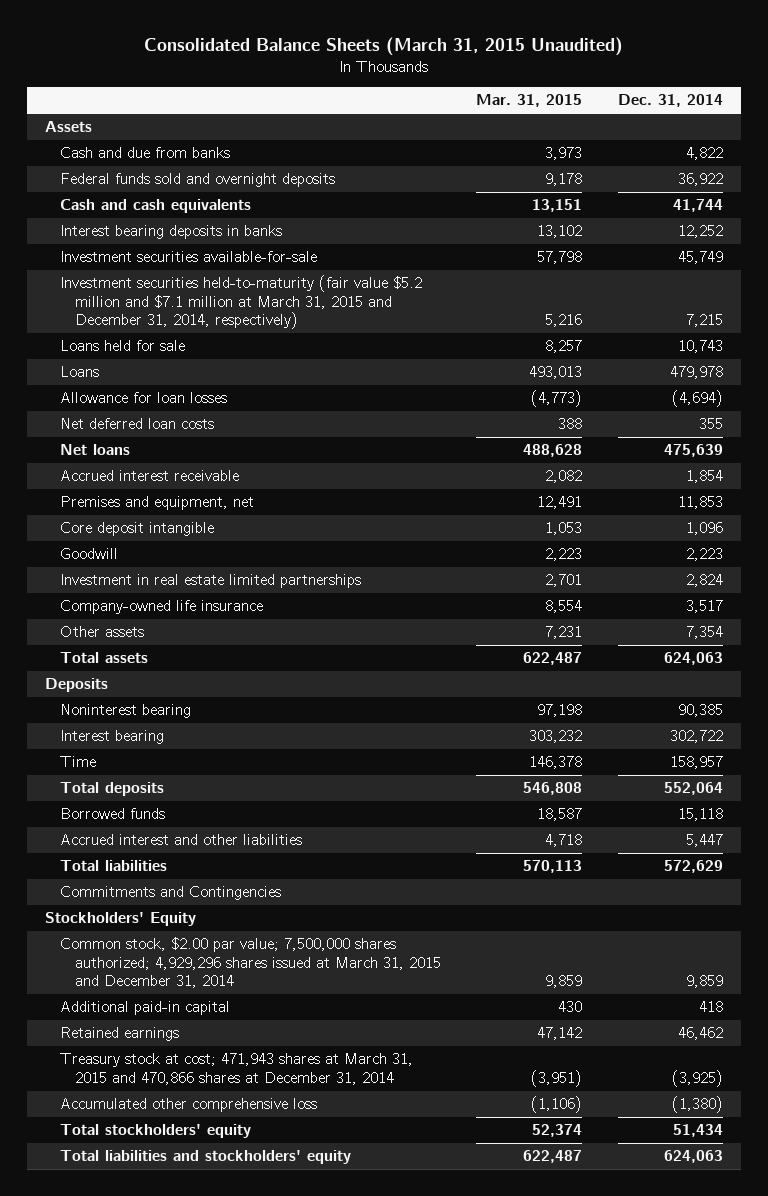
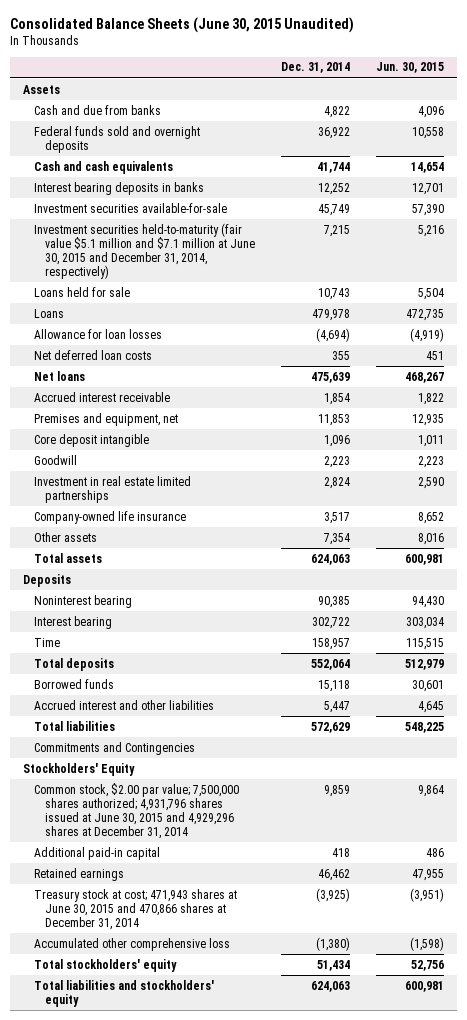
- Consolidated Balance Sheets (March 31, 2015 Unaudited)
+ Consolidated Balance Sheets (June 30, 2015 Unaudited)
- | Mar. 31, 2015 | Dec. 31, 2014
+ | Dec. 31, 2014 | Jun. 30, 2015
- Investment securities held-to-maturity (fair value $5.2 million and $7.1 million at March 31, 2015 and December 31, 2014, respectively) | 5,216 | 7,215
+ Investment securities held-to-maturity (fair value $5.1 million and $7.1 million at June 30, 2015 and December 31, 2014, respectively) | 7,215 | 5,216
- Common stock, $2.00 par value; 7,500,000 shares authorized; 4,929,296 shares issued at March 31, 2015 and December 31, 2014 | 9,859 | 9,859
+ Common stock, $2.00 par value; 7,500,000 shares authorized; 4,931,796 shares issued at June 30, 2015 and 4,929,296 shares at December 31, 2014 | 9,859 | 9,864
- Treasury stock at cost; 471,943 shares at March 31, 2015 and 470,866 shares at December 31, 2014 | (3,951) | (3,925)
+ Treasury stock at cost; 471,943 shares at June 30, 2015 and 470,866 shares at December 31, 2014 | (3,925) | (3,951)

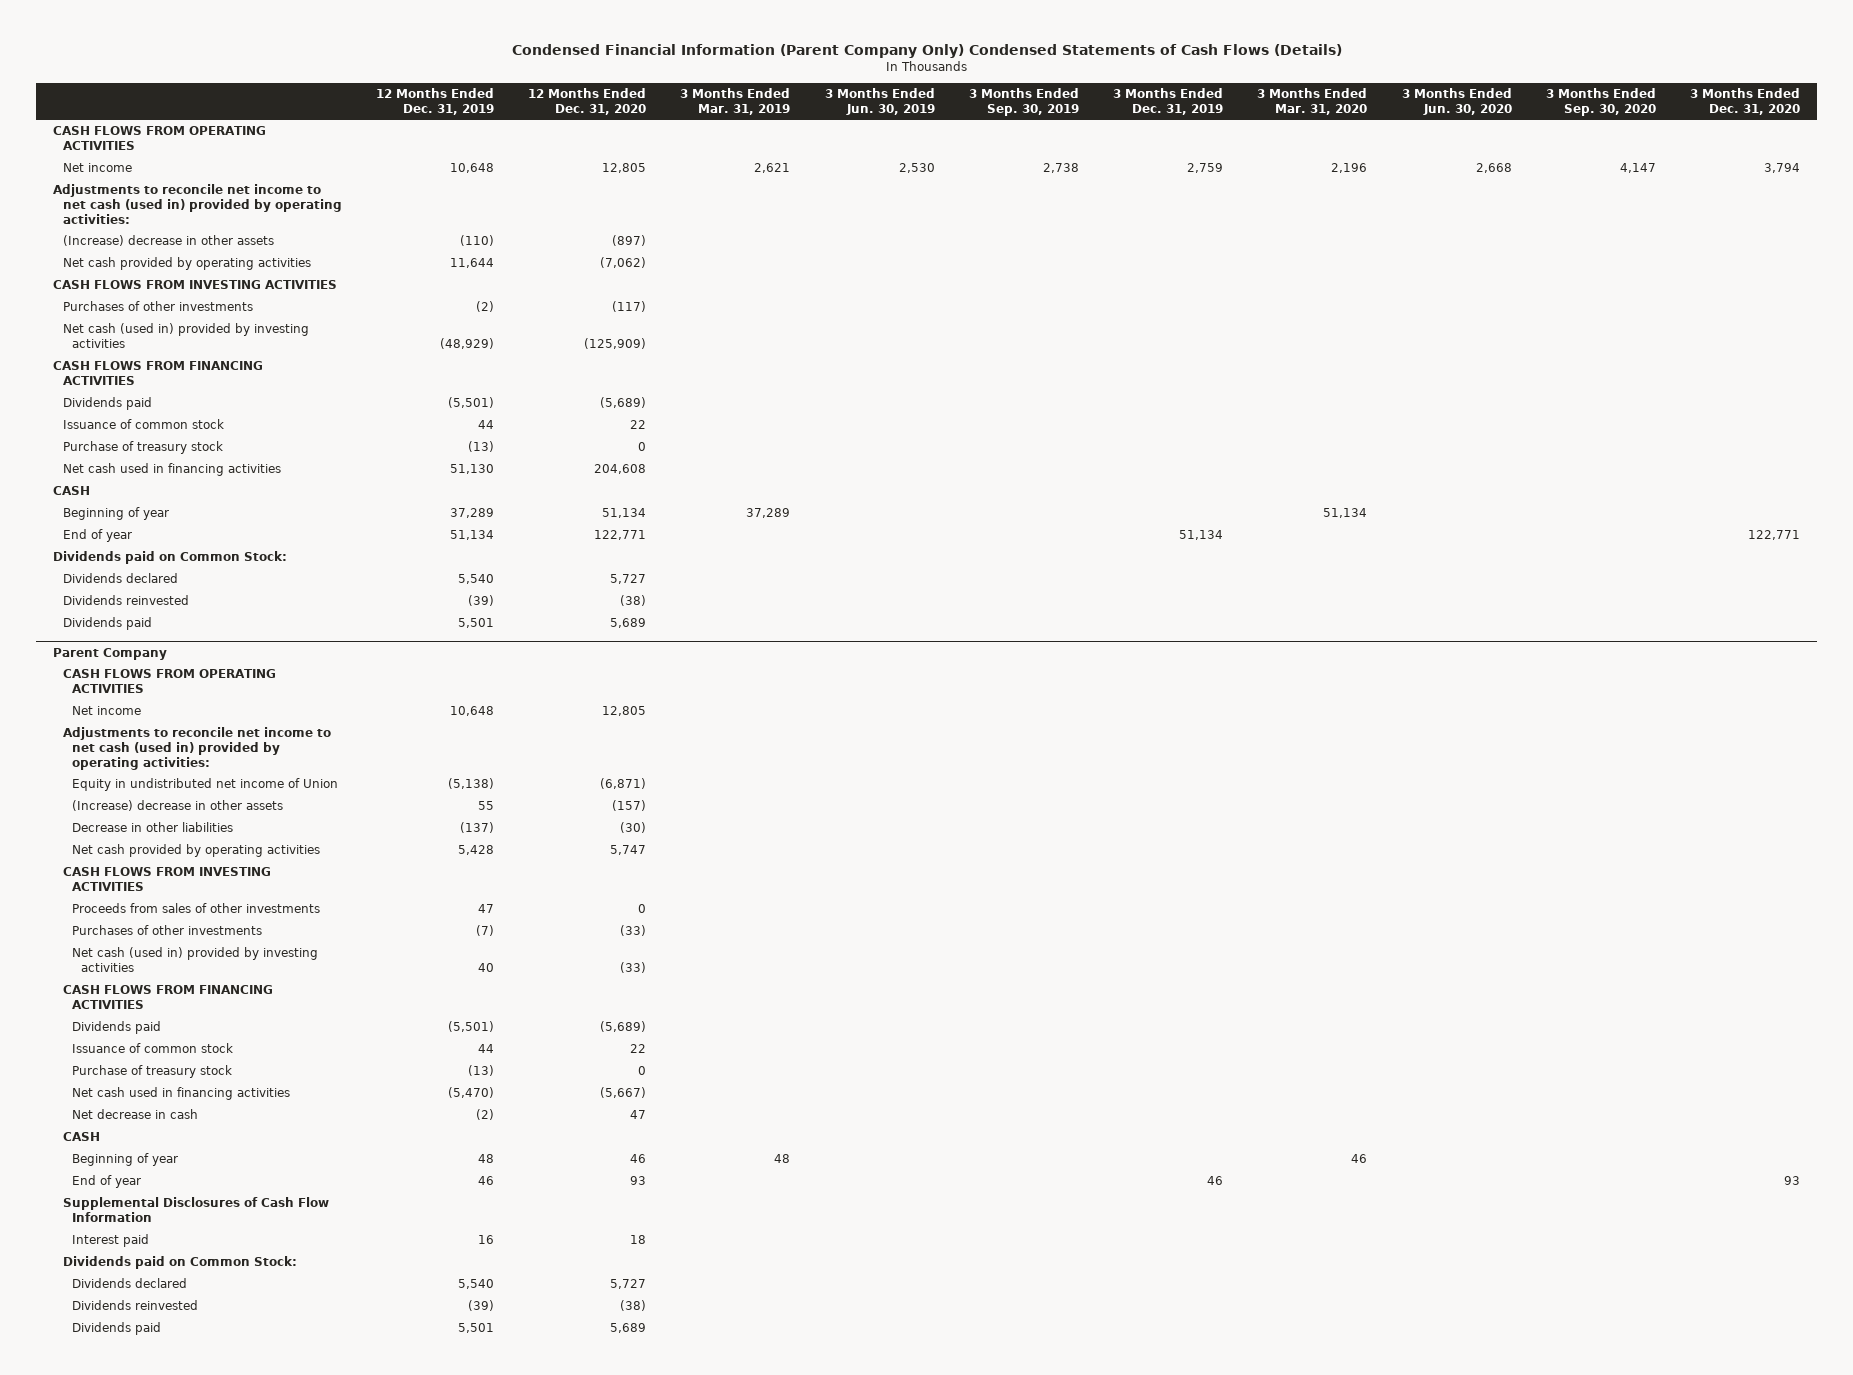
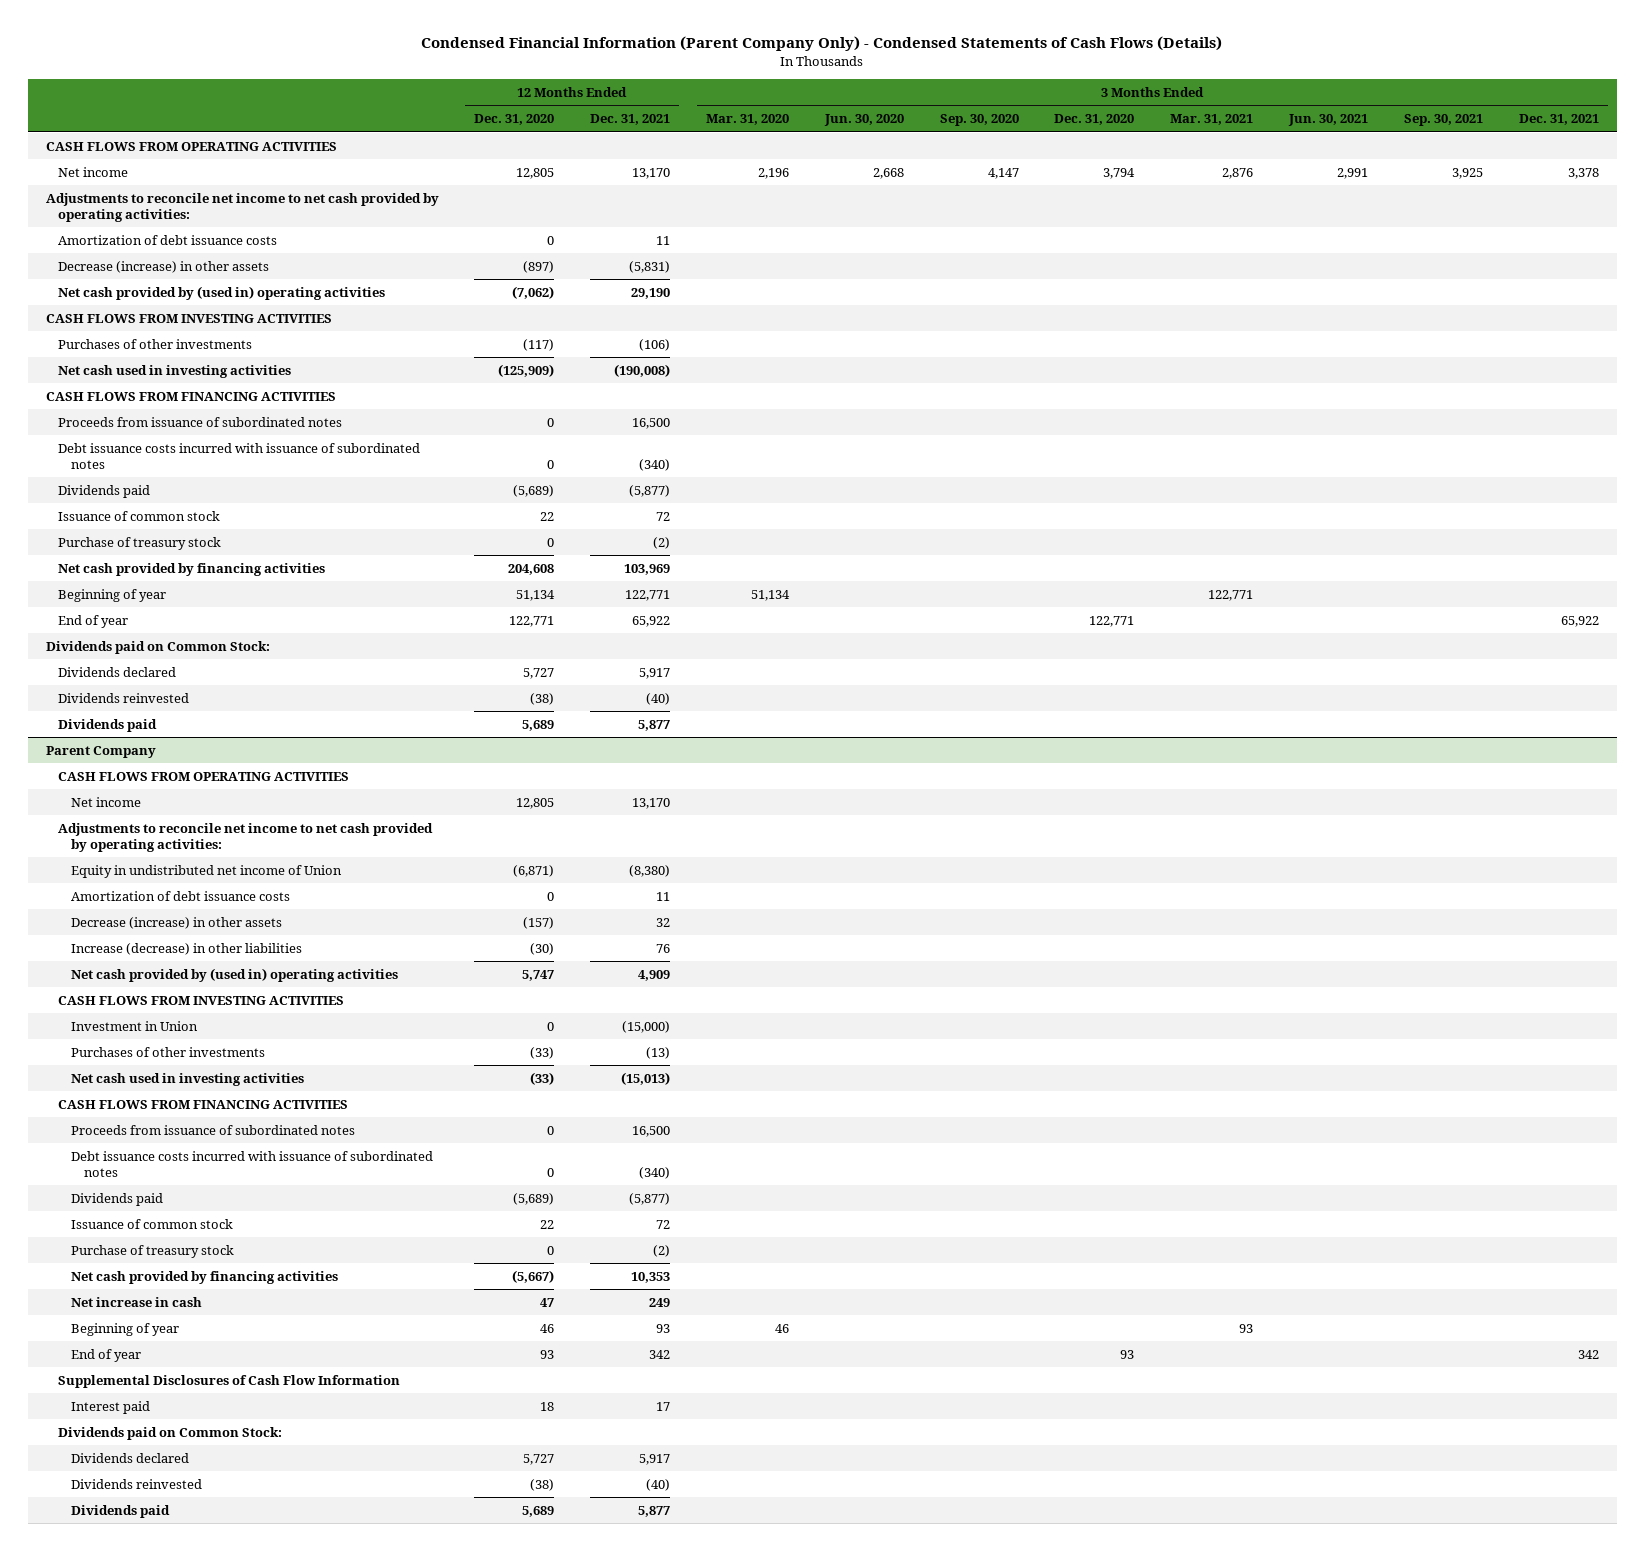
- Condensed Financial Information (Parent Company Only) Condensed Statements of Cash Flows (Details)
+ Condensed Financial Information (Parent Company Only) - Condensed Statements of Cash Flows (Details)
- | 12 Months Ended Dec. 31, 2019 | 12 Months Ended Dec. 31, 2020 | 3 Months Ended Mar. 31, 2019 | 3 Months Ended Jun. 30, 2019 | 3 Months Ended Sep. 30, 2019 | 3 Months Ended Dec. 31, 2019 | 3 Months Ended Mar. 31, 2020 | 3 Months Ended Jun. 30, 2020 | 3 Months Ended Sep. 30, 2020 | 3 Months Ended Dec. 31, 2020
+ | 12 Months Ended Dec. 31, 2020 | 12 Months Ended Dec. 31, 2021 | 3 Months Ended Mar. 31, 2020 | 3 Months Ended Jun. 30, 2020 | 3 Months Ended Sep. 30, 2020 | 3 Months Ended Dec. 31, 2020 | 3 Months Ended Mar. 31, 2021 | 3 Months Ended Jun. 30, 2021 | 3 Months Ended Sep. 30, 2021 | 3 Months Ended Dec. 31, 2021
- Adjustments to reconcile net income to net cash (used in) provided by operating activities:
- (Increase) decrease in other assets | (110) | (897) | | | | | | | |
- Net cash provided by operating activities | 11,644 | (7,062) | | | | | | | |
+ Adjustments to reconcile net income to net cash provided by operating activities:
+ Amortization of debt issuance costs | 0 | 11 | | | | | | | |
+ Decrease (increase) in other assets | (897) | (5,831) | | | | | | | |
+ Net cash provided by (used in) operating activities | (7,062) | 29,190 | | | | | | | |
- Net cash (used in) provided by investing activities | (48,929) | (125,909) | | | | | | | |
+ Net cash used in investing activities | (125,909) | (190,008) | | | | | | | |
+ Proceeds from issuance of subordinated notes | 0 | 16,500 | | | | | | | |
+ Debt issuance costs incurred with issuance of subordinated notes | 0 | (340) | | | | | | | |
- Net cash used in financing activities | 51,130 | 204,608 | | | | | | | |
- CASH
+ Net cash provided by financing activities | 204,608 | 103,969 | | | | | | | |
@ Parent Company
- Adjustments to reconcile net income to net cash (used in) provided by operating activities:
+ Adjustments to reconcile net income to net cash provided by operating activities:
- (Increase) decrease in other assets | 55 | (157) | | | | | | | |
- Decrease in other liabilities | (137) | (30) | | | | | | | |
- Net cash provided by operating activities | 5,428 | 5,747 | | | | | | | |
+ Amortization of debt issuance costs | 0 | 11 | | | | | | | |
+ Decrease (increase) in other assets | (157) | 32 | | | | | | | |
+ Increase (decrease) in other liabilities | (30) | 76 | | | | | | | |
+ Net cash provided by (used in) operating activities | 5,747 | 4,909 | | | | | | | |
- Proceeds from sales of other investments | 47 | 0 | | | | | | | |
+ Investment in Union | 0 | (15,000) | | | | | | | |
- Net cash (used in) provided by investing activities | 40 | (33) | | | | | | | |
+ Net cash used in investing activities | (33) | (15,013) | | | | | | | |
+ Proceeds from issuance of subordinated notes | 0 | 16,500 | | | | | | | |
+ Debt issuance costs incurred with issuance of subordinated notes | 0 | (340) | | | | | | | |
- Net cash used in financing activities | (5,470) | (5,667) | | | | | | | |
- Net decrease in cash | (2) | 47 | | | | | | | |
- CASH
+ Net cash provided by financing activities | (5,667) | 10,353 | | | | | | | |
+ Net increase in cash | 47 | 249 | | | | | | | |

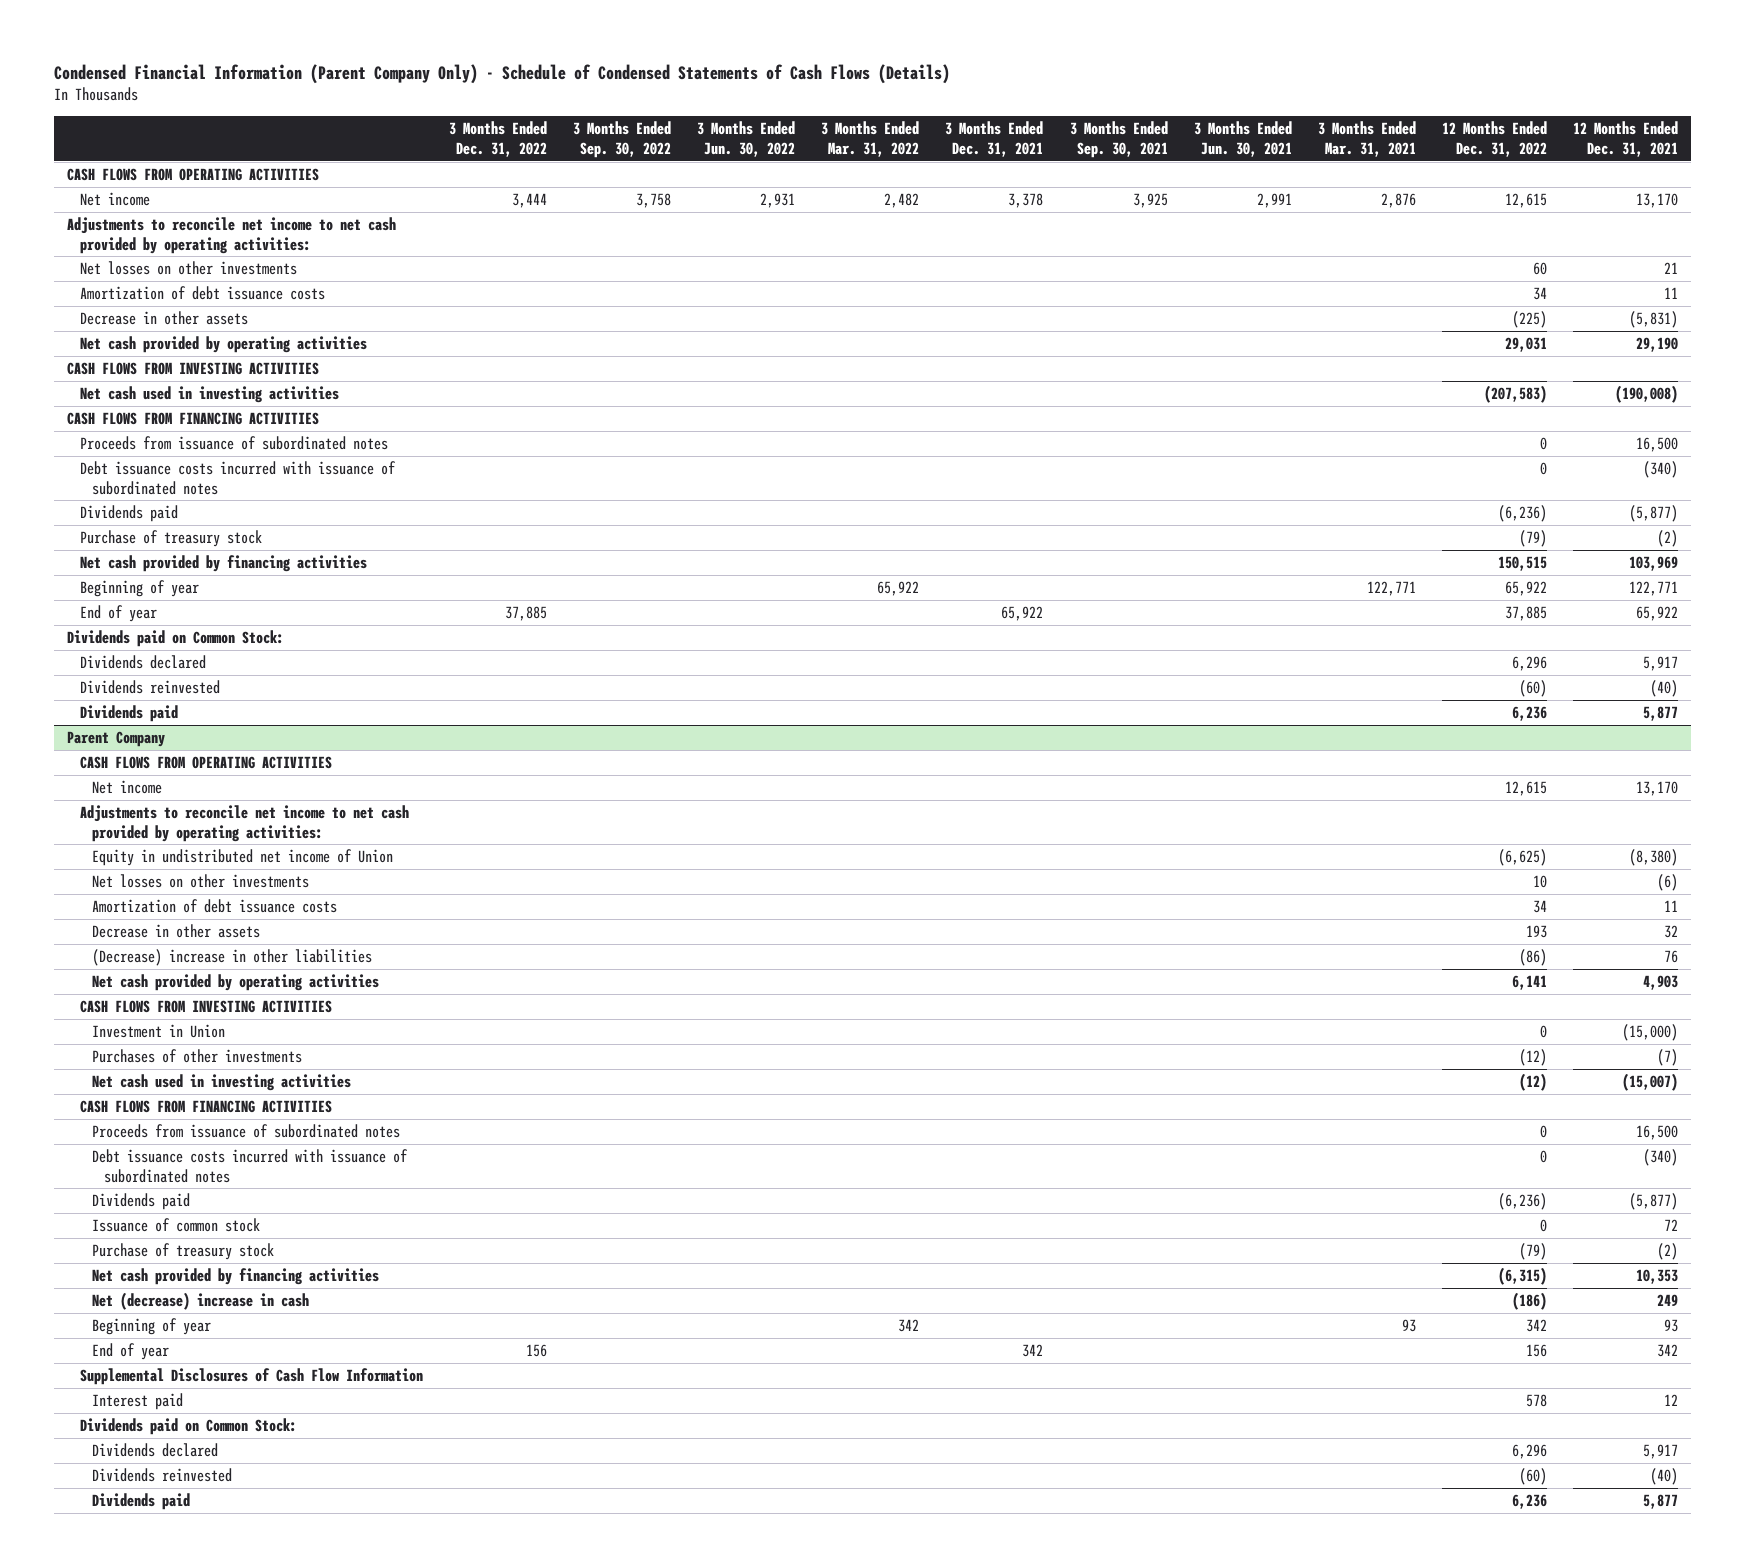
- Condensed Financial Information (Parent Company Only) - Condensed Statements of Cash Flows (Details)
+ Condensed Financial Information (Parent Company Only) - Schedule of Condensed Statements of Cash Flows (Details)
- | 12 Months Ended Dec. 31, 2020 | 12 Months Ended Dec. 31, 2021 | 3 Months Ended Mar. 31, 2020 | 3 Months Ended Jun. 30, 2020 | 3 Months Ended Sep. 30, 2020 | 3 Months Ended Dec. 31, 2020 | 3 Months Ended Mar. 31, 2021 | 3 Months Ended Jun. 30, 2021 | 3 Months Ended Sep. 30, 2021 | 3 Months Ended Dec. 31, 2021
+ | 3 Months Ended Dec. 31, 2022 | 3 Months Ended Sep. 30, 2022 | 3 Months Ended Jun. 30, 2022 | 3 Months Ended Mar. 31, 2022 | 3 Months Ended Dec. 31, 2021 | 3 Months Ended Sep. 30, 2021 | 3 Months Ended Jun. 30, 2021 | 3 Months Ended Mar. 31, 2021 | 12 Months Ended Dec. 31, 2022 | 12 Months Ended Dec. 31, 2021
+ Net losses on other investments | | | | | | | | | 60 | 21
- Decrease (increase) in other assets | (897) | (5,831) | | | | | | | |
- Net cash provided by (used in) operating activities | (7,062) | 29,190 | | | | | | | |
+ Decrease in other assets | | | | | | | | | (225) | (5,831)
+ Net cash provided by operating activities | | | | | | | | | 29,031 | 29,190
- Purchases of other investments | (117) | (106) | | | | | | | |
- Issuance of common stock | 22 | 72 | | | | | | | |
@ Parent Company
+ Net losses on other investments | | | | | | | | | 10 | (6)
- Decrease (increase) in other assets | (157) | 32 | | | | | | | |
- Increase (decrease) in other liabilities | (30) | 76 | | | | | | | |
- Net cash provided by (used in) operating activities | 5,747 | 4,909 | | | | | | | |
+ Decrease in other assets | | | | | | | | | 193 | 32
+ (Decrease) increase in other liabilities | | | | | | | | | (86) | 76
+ Net cash provided by operating activities | | | | | | | | | 6,141 | 4,903
- Purchases of other investments | (33) | (13) | | | | | | | |
- Net cash used in investing activities | (33) | (15,013) | | | | | | | |
+ Purchases of other investments | | | | | | | | | (12) | (7)
+ Net cash used in investing activities | | | | | | | | | (12) | (15,007)
- Net increase in cash | 47 | 249 | | | | | | | |
+ Net (decrease) increase in cash | | | | | | | | | (186) | 249
- Interest paid | 18 | 17 | | | | | | | |
+ Interest paid | | | | | | | | | 578 | 12

